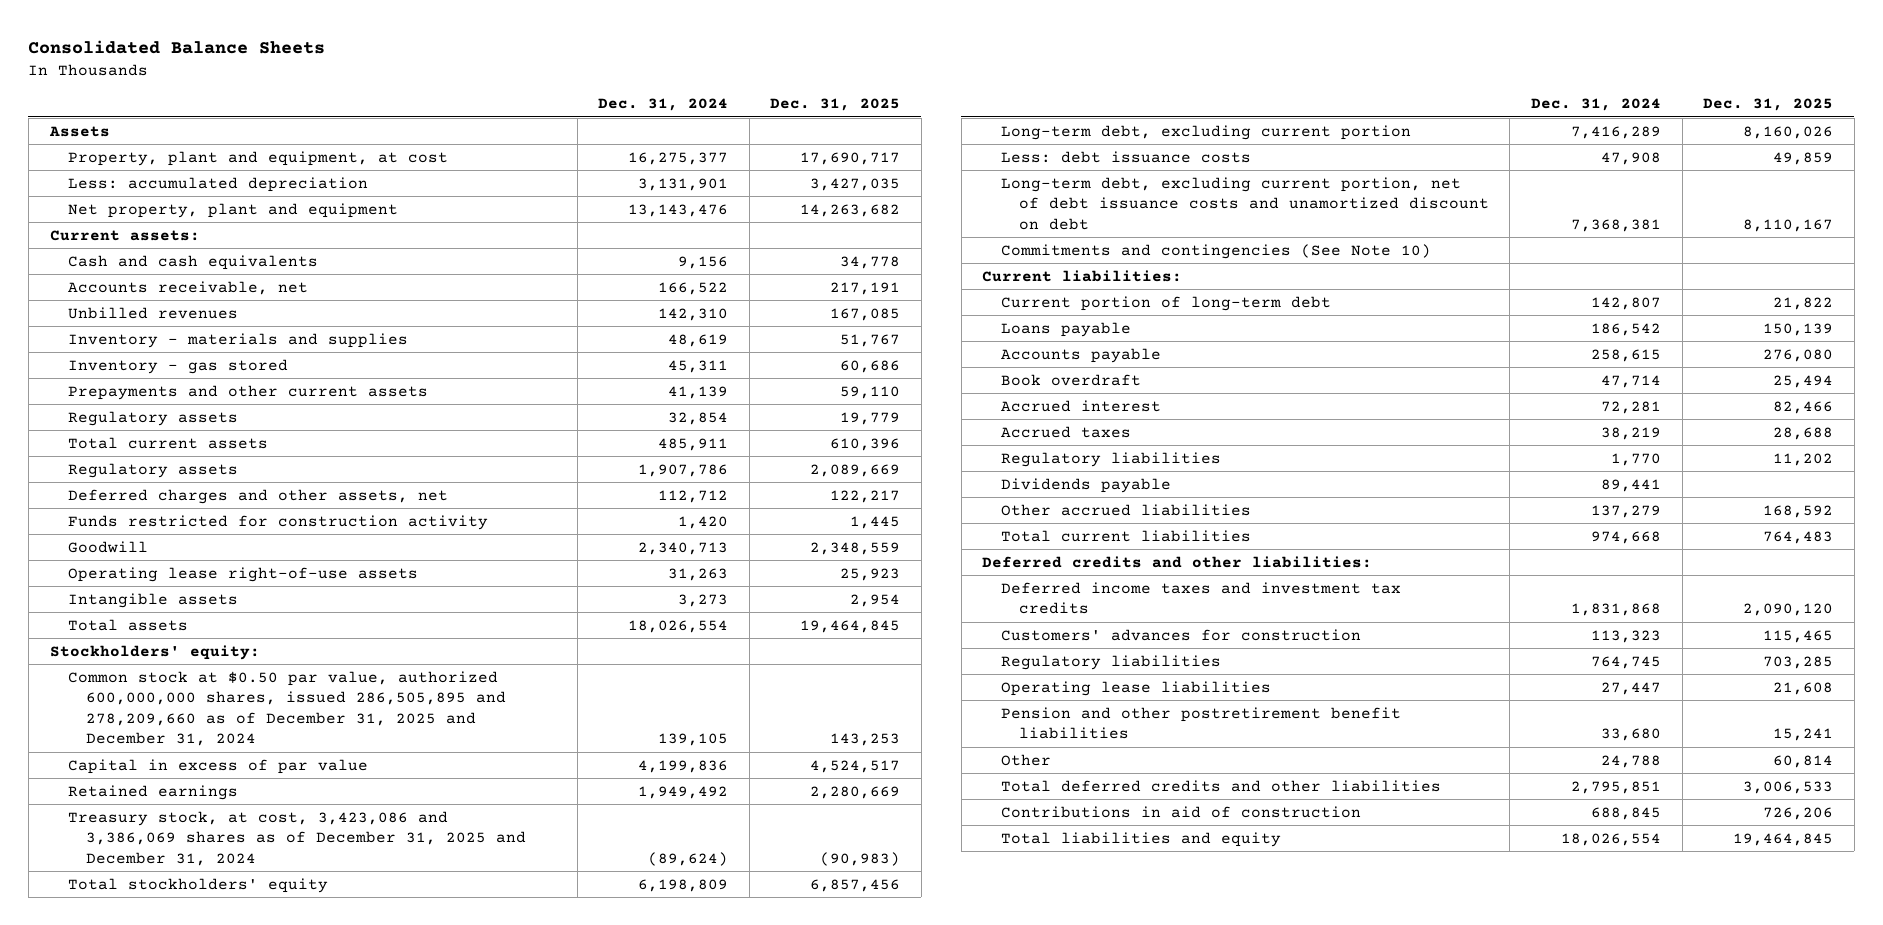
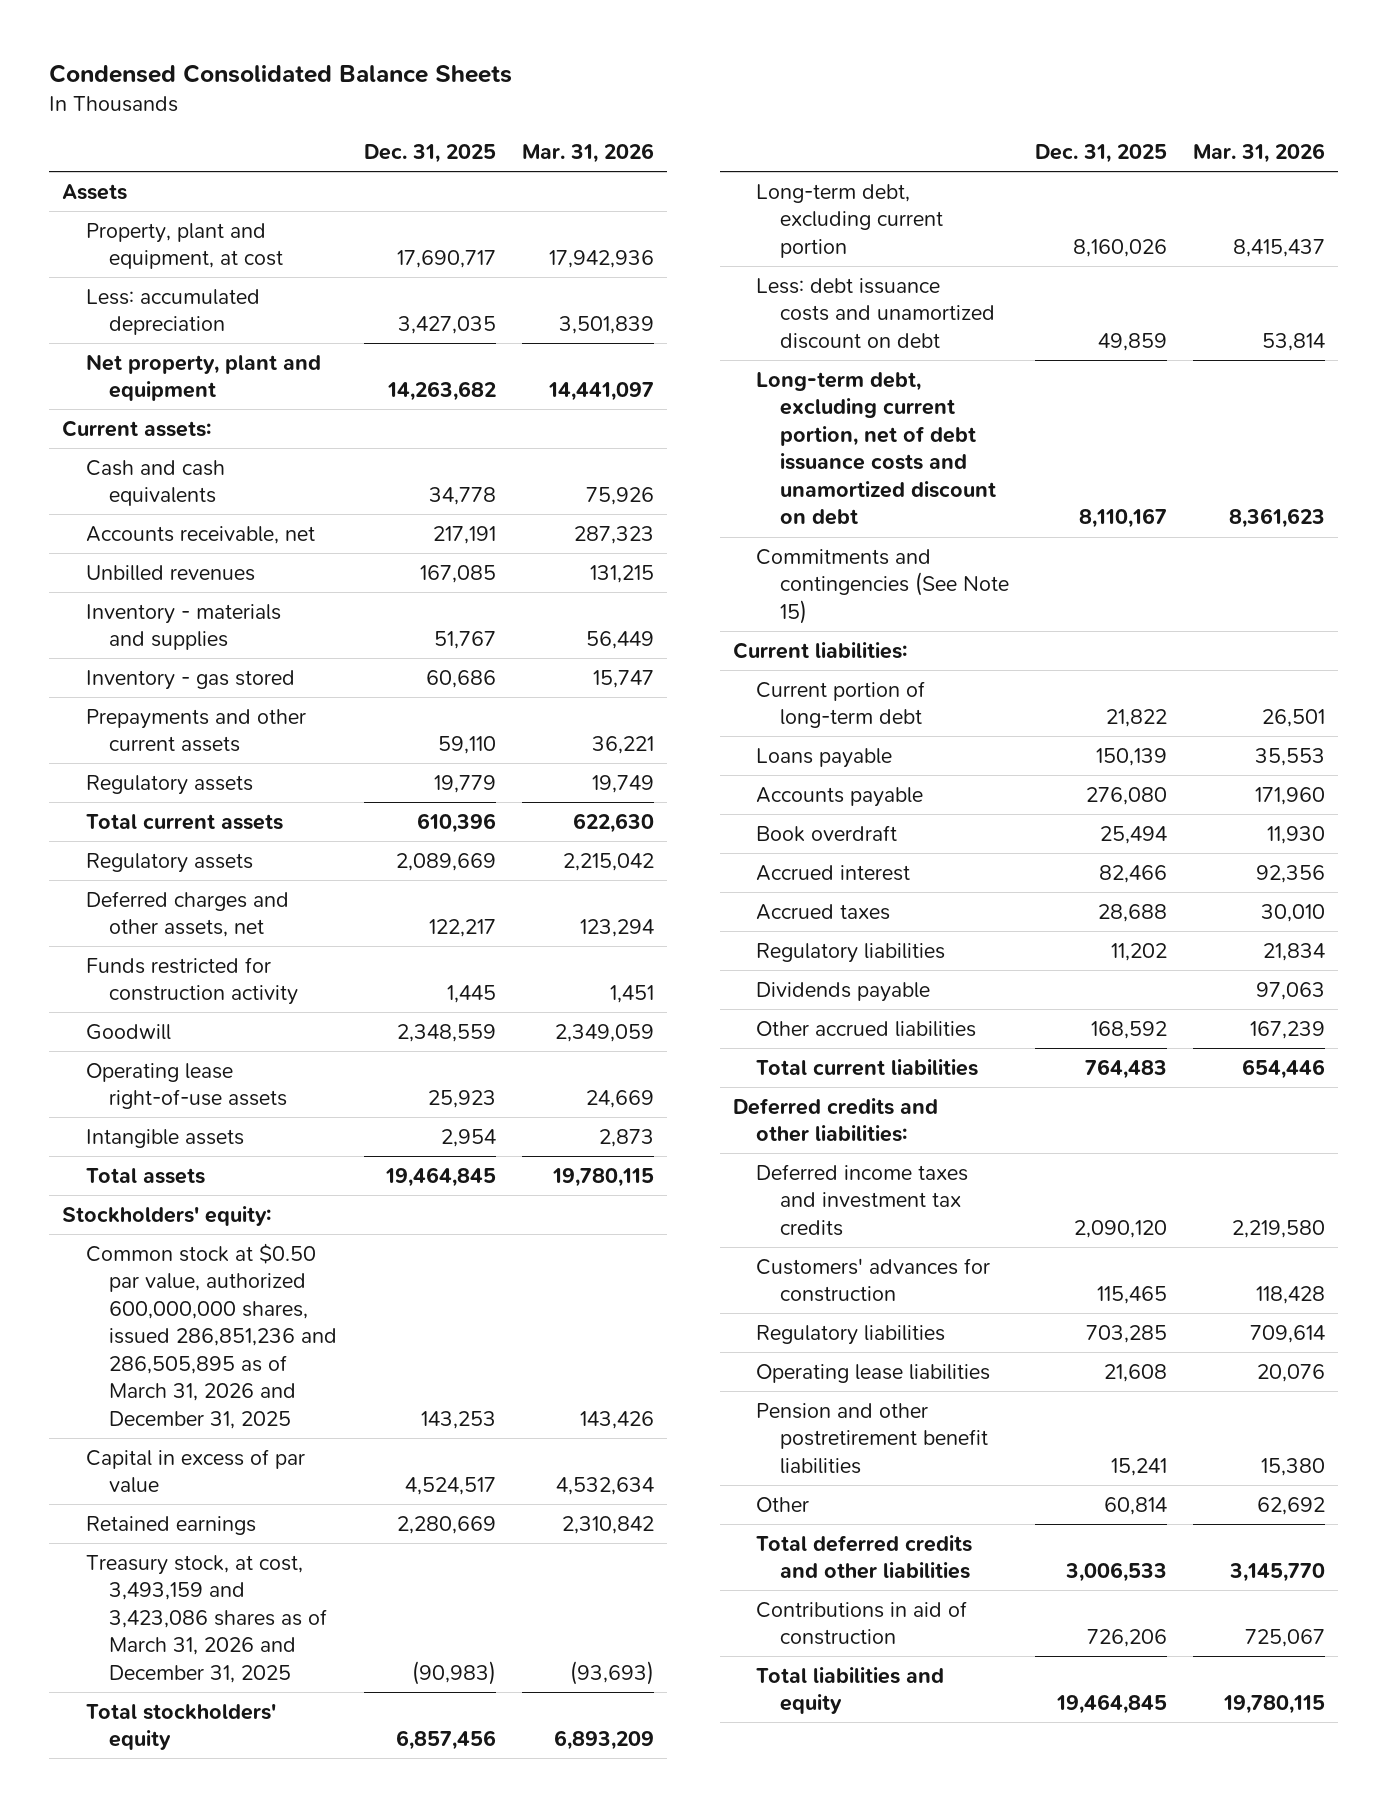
- Consolidated Balance Sheets
+ Condensed Consolidated Balance Sheets
- | Dec. 31, 2024 | Dec. 31, 2025
+ | Dec. 31, 2025 | Mar. 31, 2026
- Common stock at $0.50 par value, authorized 600,000,000 shares, issued 286,505,895 and 278,209,660 as of December 31, 2025 and December 31, 2024 | 139,105 | 143,253
+ Common stock at $0.50 par value, authorized 600,000,000 shares, issued 286,851,236 and 286,505,895 as of March 31, 2026 and December 31, 2025 | 143,253 | 143,426
- Treasury stock, at cost, 3,423,086 and 3,386,069 shares as of December 31, 2025 and December 31, 2024 | (89,624) | (90,983)
+ Treasury stock, at cost, 3,493,159 and 3,423,086 shares as of March 31, 2026 and December 31, 2025 | (90,983) | (93,693)
- Less: debt issuance costs | 47,908 | 49,859
+ Less: debt issuance costs and unamortized discount on debt | 49,859 | 53,814
- Commitments and contingencies (See Note 10)
+ Commitments and contingencies (See Note 15)

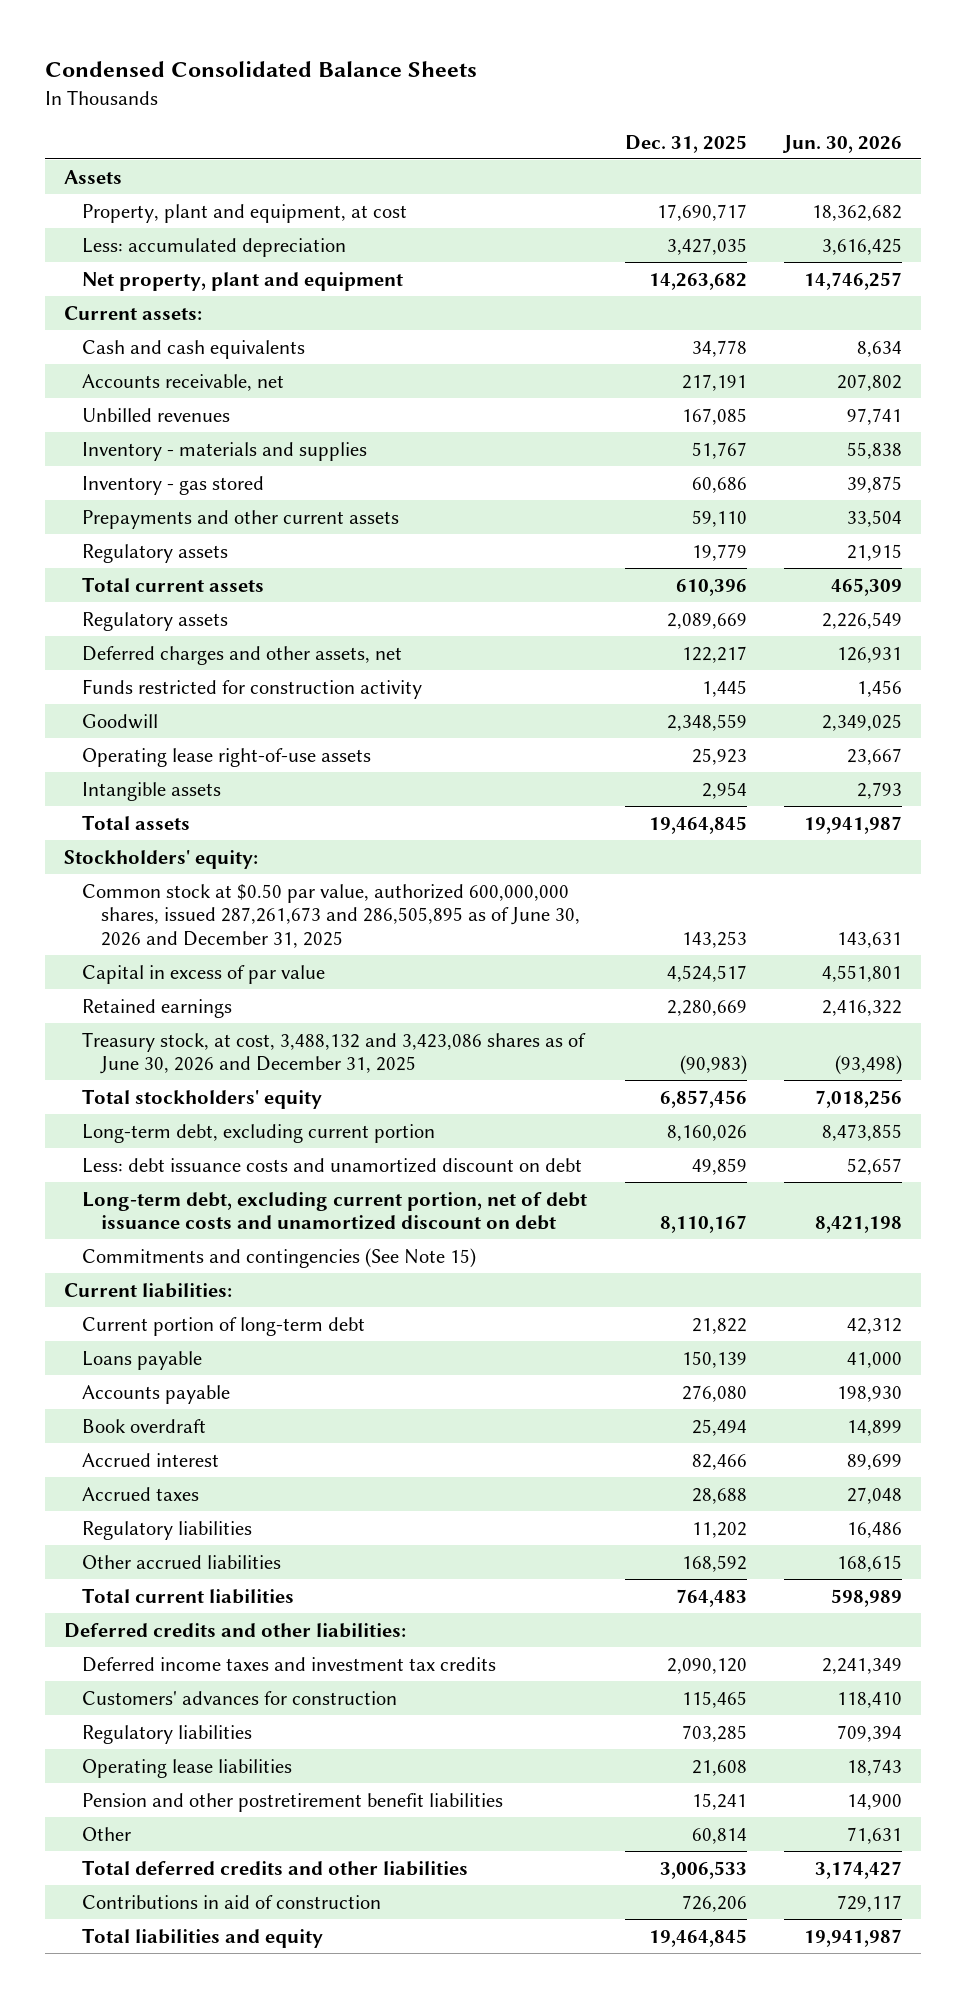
- | Dec. 31, 2025 | Mar. 31, 2026
+ | Dec. 31, 2025 | Jun. 30, 2026
- Common stock at $0.50 par value, authorized 600,000,000 shares, issued 286,851,236 and 286,505,895 as of March 31, 2026 and December 31, 2025 | 143,253 | 143,426
+ Common stock at $0.50 par value, authorized 600,000,000 shares, issued 287,261,673 and 286,505,895 as of June 30, 2026 and December 31, 2025 | 143,253 | 143,631
- Treasury stock, at cost, 3,493,159 and 3,423,086 shares as of March 31, 2026 and December 31, 2025 | (90,983) | (93,693)
+ Treasury stock, at cost, 3,488,132 and 3,423,086 shares as of June 30, 2026 and December 31, 2025 | (90,983) | (93,498)
- Dividends payable | | 97,063

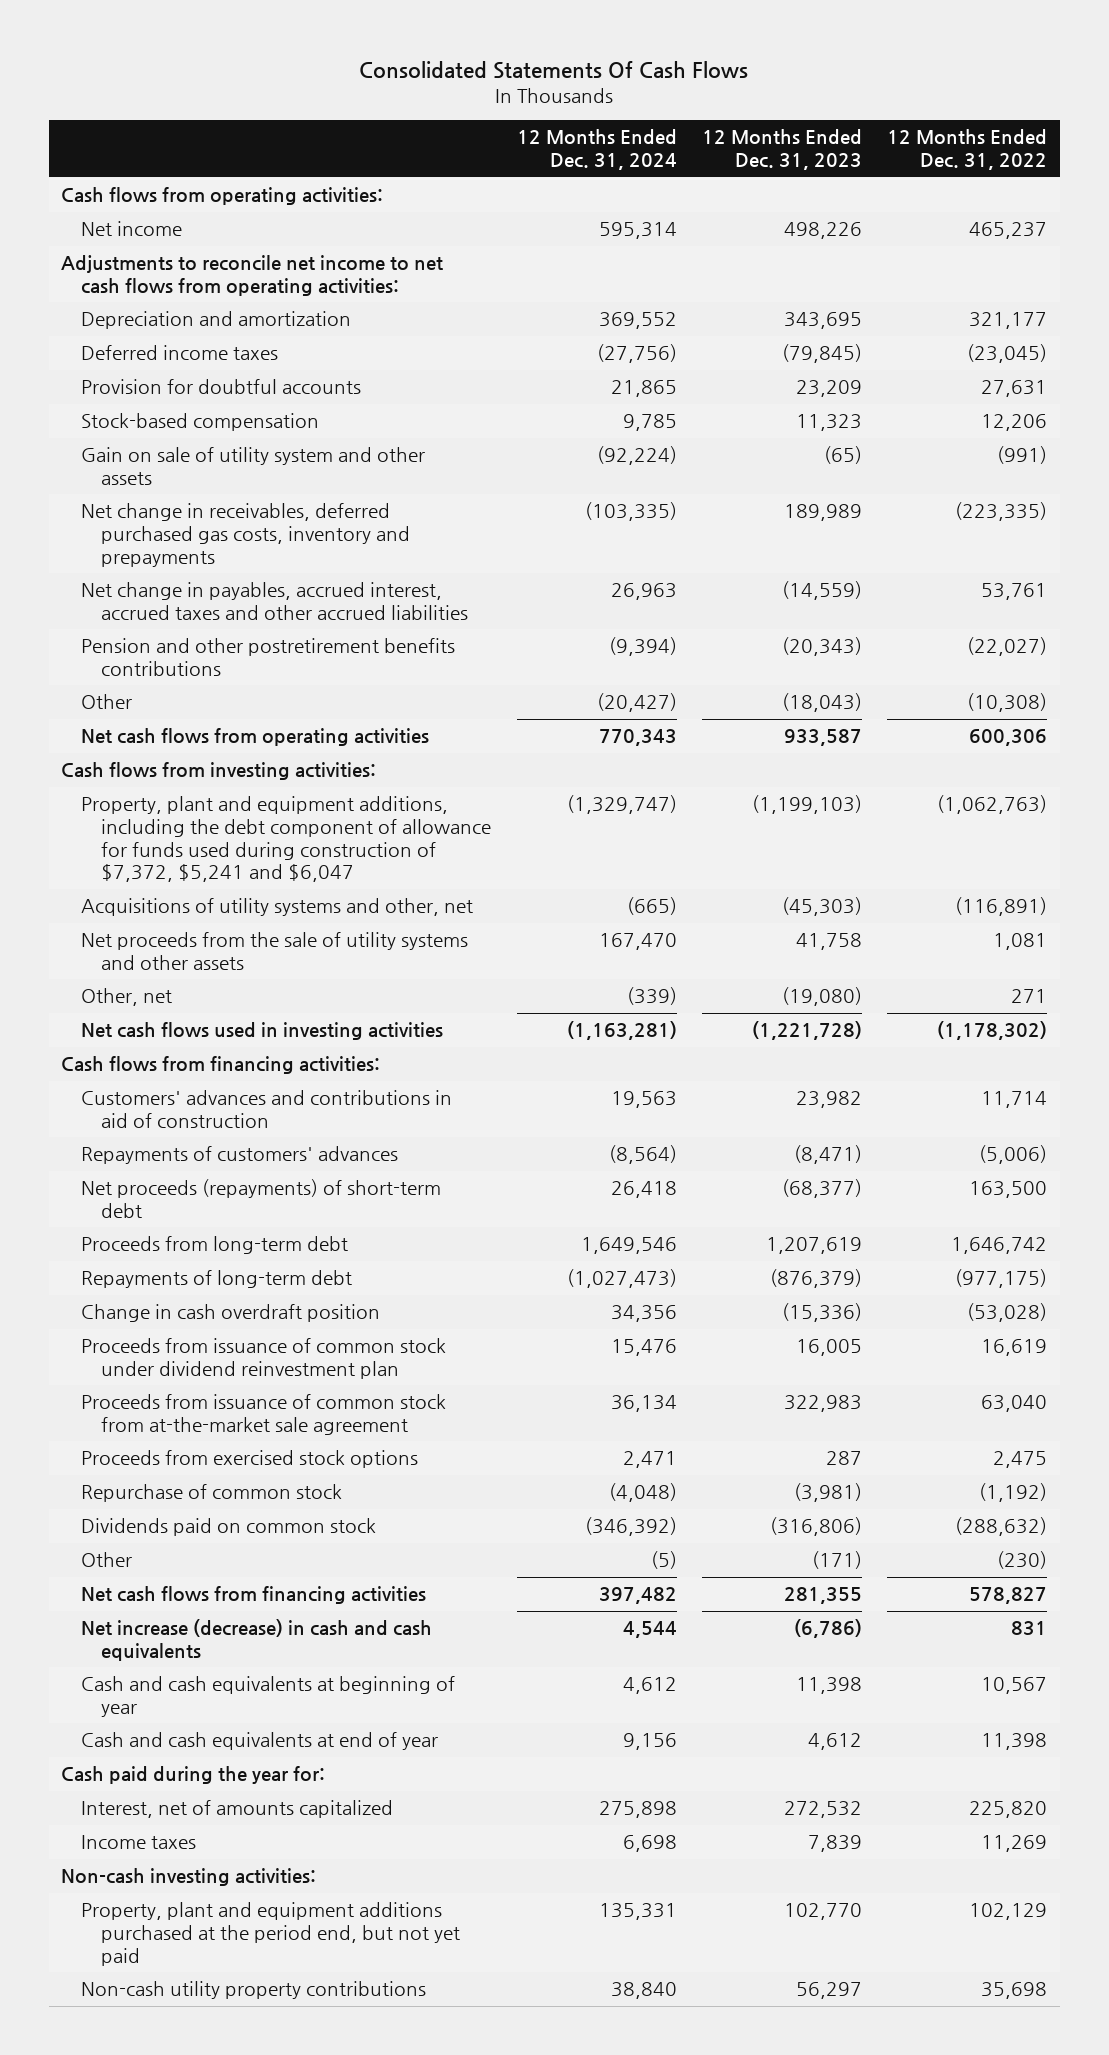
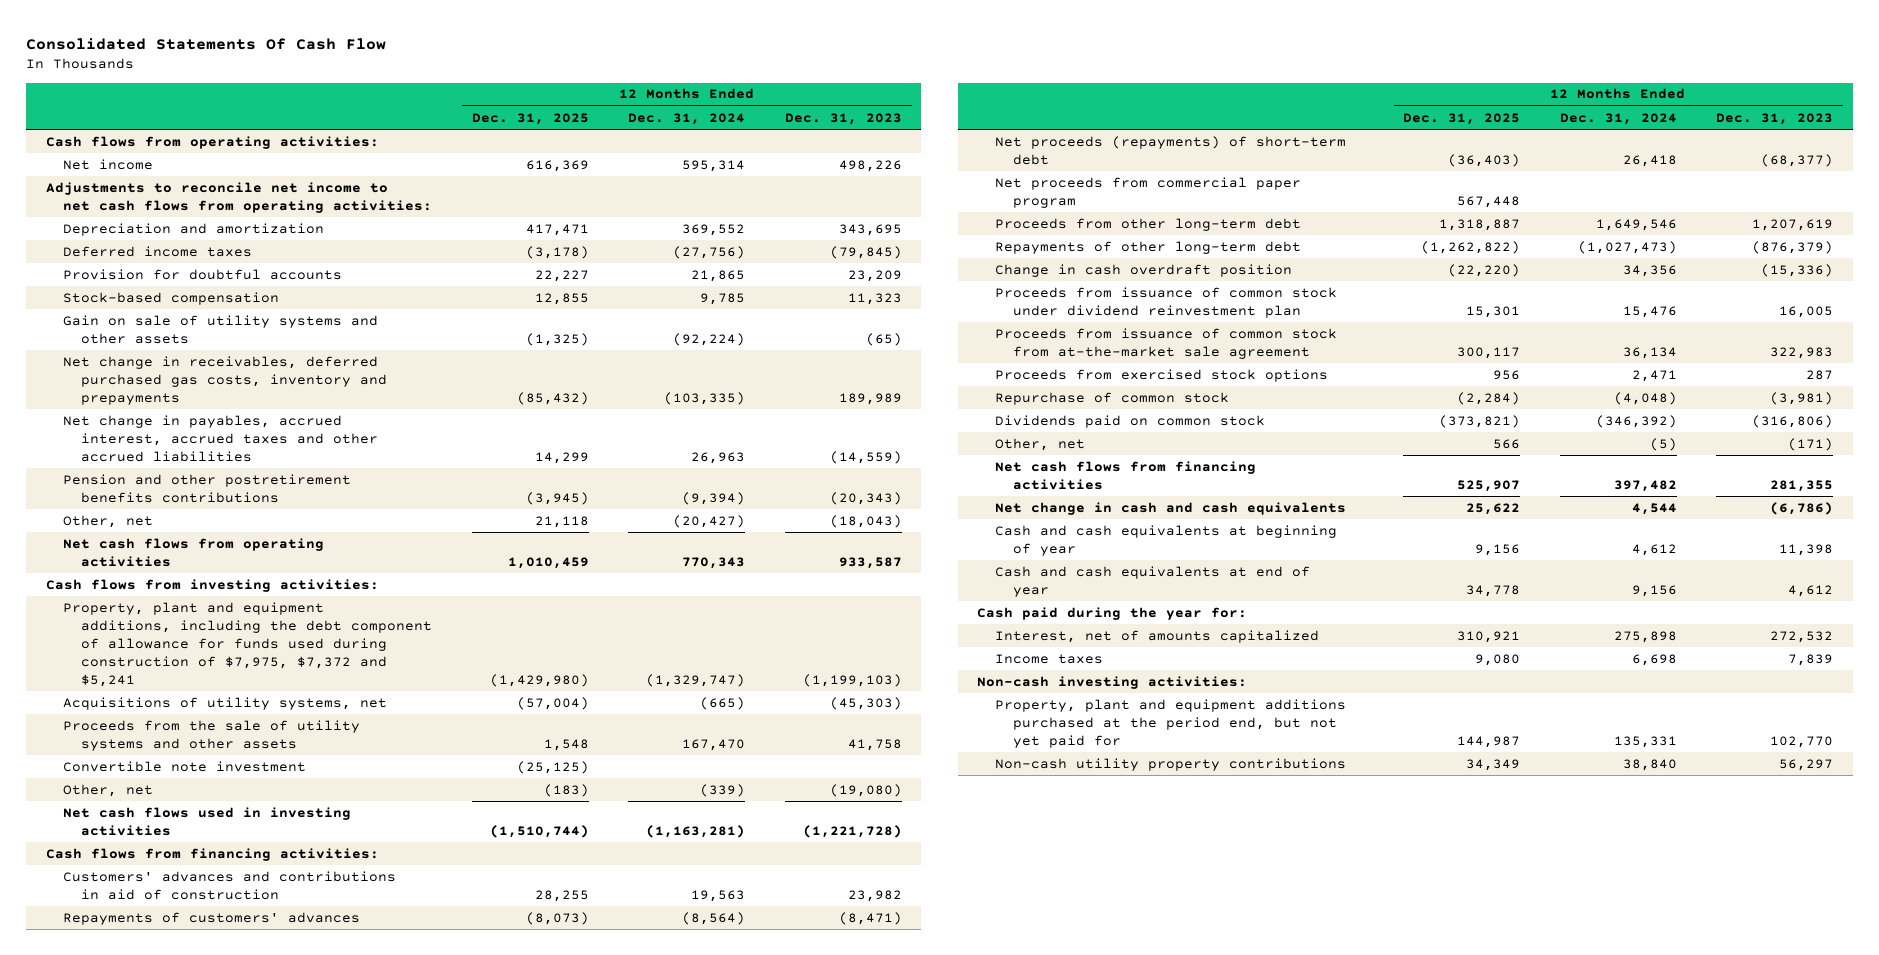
- Consolidated Statements Of Cash Flows
+ Consolidated Statements Of Cash Flow
- | 12 Months Ended Dec. 31, 2024 | 12 Months Ended Dec. 31, 2023 | 12 Months Ended Dec. 31, 2022
+ | 12 Months Ended Dec. 31, 2025 | 12 Months Ended Dec. 31, 2024 | 12 Months Ended Dec. 31, 2023
- Gain on sale of utility system and other assets | (92,224) | (65) | (991)
+ Gain on sale of utility systems and other assets | (1,325) | (92,224) | (65)
- Other | (20,427) | (18,043) | (10,308)
+ Other, net | 21,118 | (20,427) | (18,043)
- Property, plant and equipment additions, including the debt component of allowance for funds used during construction of $7,372, $5,241 and $6,047 | (1,329,747) | (1,199,103) | (1,062,763)
- Acquisitions of utility systems and other, net | (665) | (45,303) | (116,891)
- Net proceeds from the sale of utility systems and other assets | 167,470 | 41,758 | 1,081
+ Property, plant and equipment additions, including the debt component of allowance for funds used during construction of $7,975, $7,372 and $5,241 | (1,429,980) | (1,329,747) | (1,199,103)
+ Acquisitions of utility systems, net | (57,004) | (665) | (45,303)
+ Proceeds from the sale of utility systems and other assets | 1,548 | 167,470 | 41,758
+ Convertible note investment | (25,125) | |
- Proceeds from long-term debt | 1,649,546 | 1,207,619 | 1,646,742
- Repayments of long-term debt | (1,027,473) | (876,379) | (977,175)
+ Net proceeds from commercial paper program | 567,448 | |
+ Proceeds from other long-term debt | 1,318,887 | 1,649,546 | 1,207,619
+ Repayments of other long-term debt | (1,262,822) | (1,027,473) | (876,379)
- Other | (5) | (171) | (230)
+ Other, net | 566 | (5) | (171)
- Net increase (decrease) in cash and cash equivalents | 4,544 | (6,786) | 831
+ Net change in cash and cash equivalents | 25,622 | 4,544 | (6,786)
- Property, plant and equipment additions purchased at the period end, but not yet paid | 135,331 | 102,770 | 102,129
+ Property, plant and equipment additions purchased at the period end, but not yet paid for | 144,987 | 135,331 | 102,770

